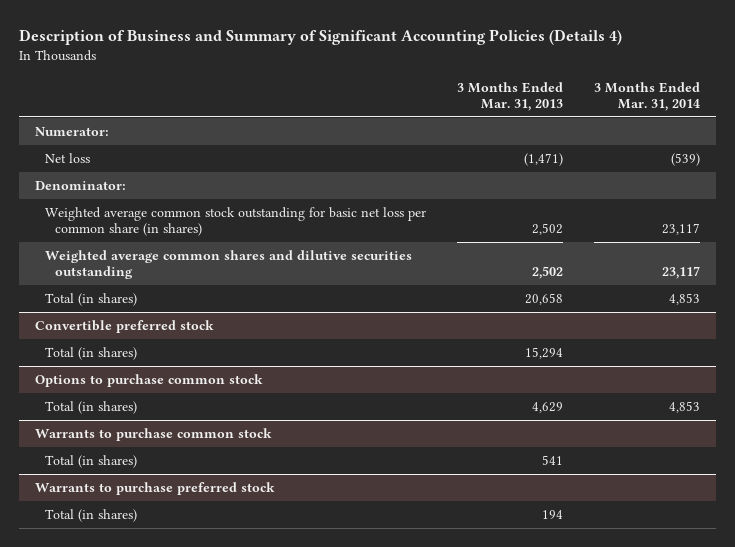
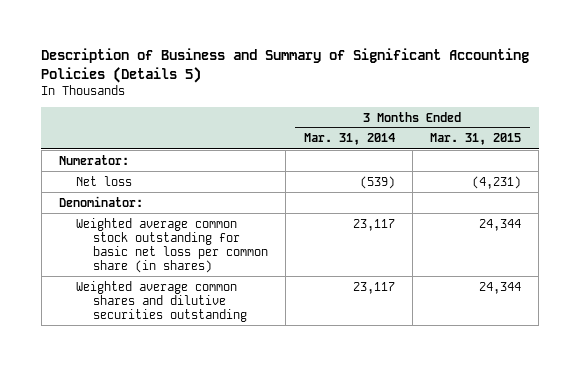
- Description of Business and Summary of Significant Accounting Policies (Details 4)
+ Description of Business and Summary of Significant Accounting Policies (Details 5)
- | 3 Months Ended Mar. 31, 2013 | 3 Months Ended Mar. 31, 2014
+ | 3 Months Ended Mar. 31, 2014 | 3 Months Ended Mar. 31, 2015
- Total (in shares) | 20,658 | 4,853
- Convertible preferred stock
- Total (in shares) | 15,294 |
- Options to purchase common stock
- Total (in shares) | 4,629 | 4,853
- Warrants to purchase common stock
- Total (in shares) | 541 |
- Warrants to purchase preferred stock
- Total (in shares) | 194 |

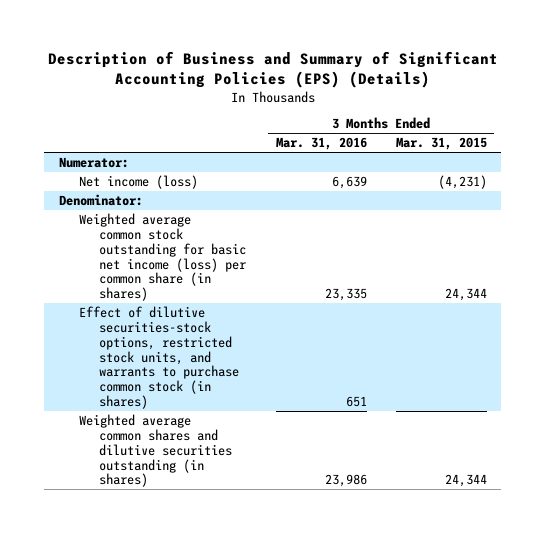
- Description of Business and Summary of Significant Accounting Policies (Details 5)
+ Description of Business and Summary of Significant Accounting Policies (EPS) (Details)
- | 3 Months Ended Mar. 31, 2014 | 3 Months Ended Mar. 31, 2015
+ | 3 Months Ended Mar. 31, 2016 | 3 Months Ended Mar. 31, 2015
- Net loss | (539) | (4,231)
+ Net income (loss) | 6,639 | (4,231)
- Weighted average common stock outstanding for basic net loss per common share (in shares) | 23,117 | 24,344
- Weighted average common shares and dilutive securities outstanding | 23,117 | 24,344
+ Weighted average common stock outstanding for basic net income (loss) per common share (in shares) | 23,335 | 24,344
+ Effect of dilutive securities-stock options, restricted stock units, and warrants to purchase common stock (in shares) | 651 |
+ Weighted average common shares and dilutive securities outstanding (in shares) | 23,986 | 24,344

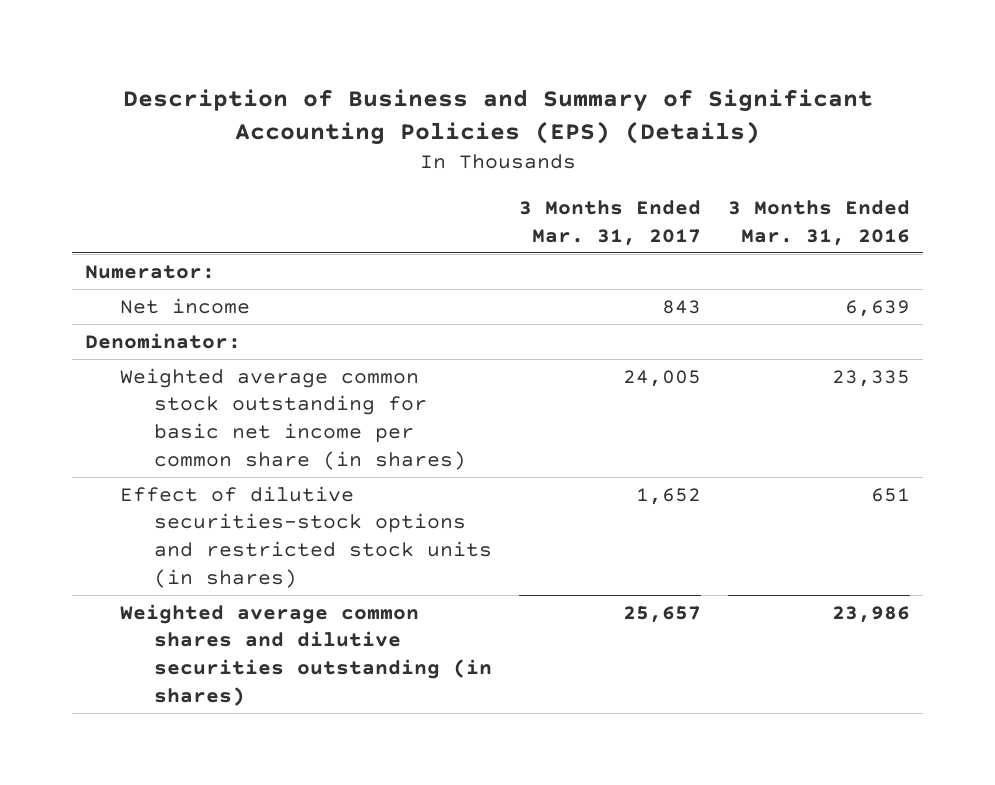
- | 3 Months Ended Mar. 31, 2016 | 3 Months Ended Mar. 31, 2015
+ | 3 Months Ended Mar. 31, 2017 | 3 Months Ended Mar. 31, 2016
- Net income (loss) | 6,639 | (4,231)
+ Net income | 843 | 6,639
- Weighted average common stock outstanding for basic net income (loss) per common share (in shares) | 23,335 | 24,344
- Effect of dilutive securities-stock options, restricted stock units, and warrants to purchase common stock (in shares) | 651 |
+ Weighted average common stock outstanding for basic net income per common share (in shares) | 24,005 | 23,335
+ Effect of dilutive securities-stock options and restricted stock units (in shares) | 1,652 | 651

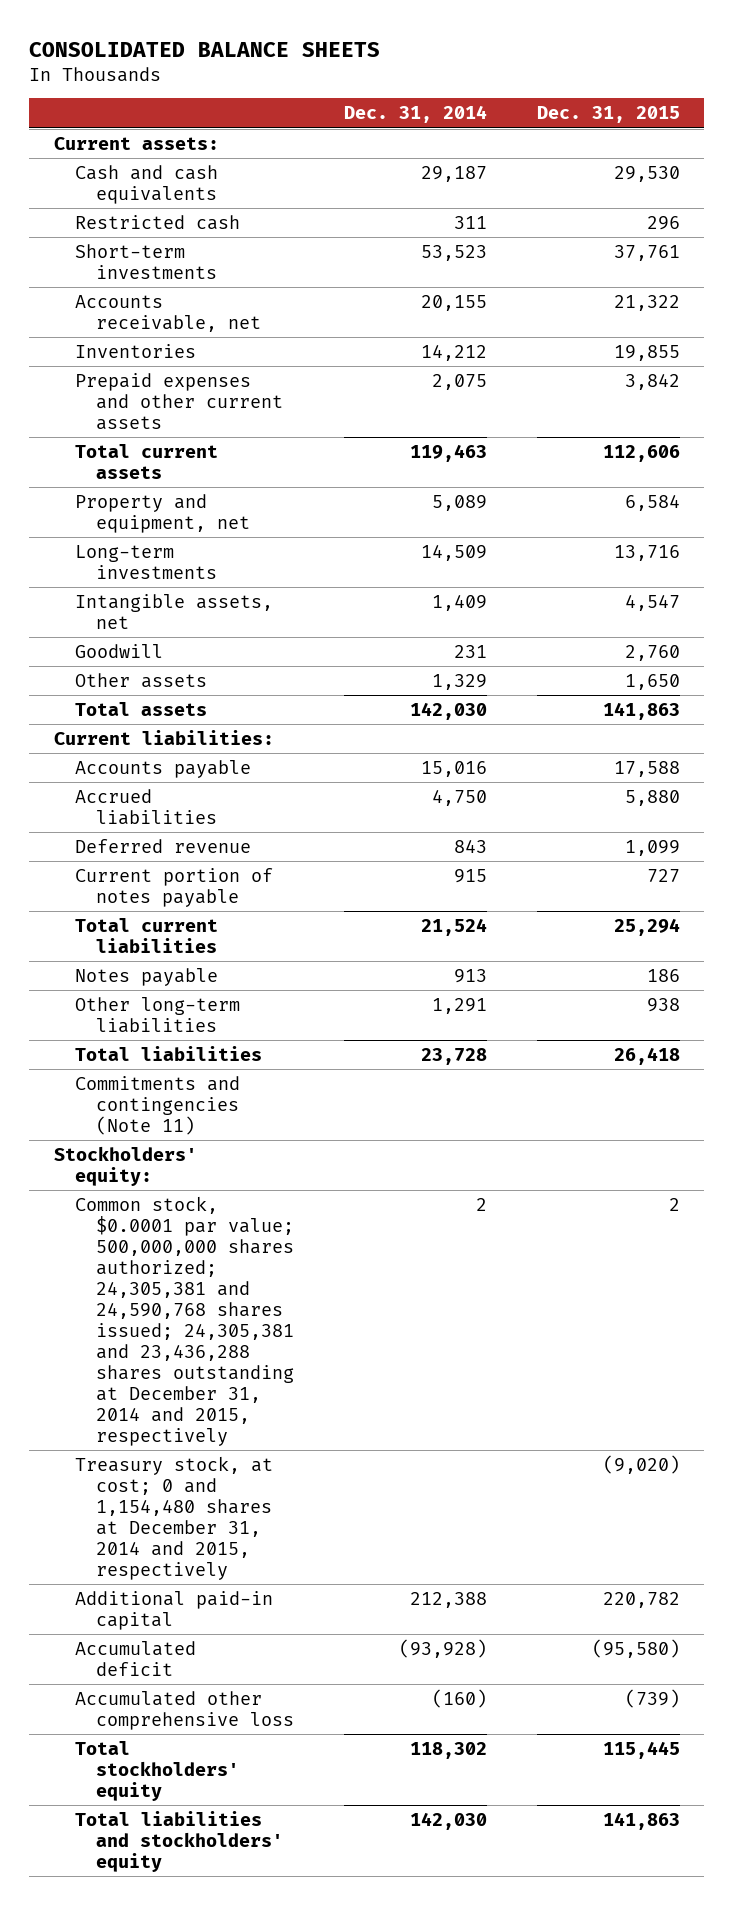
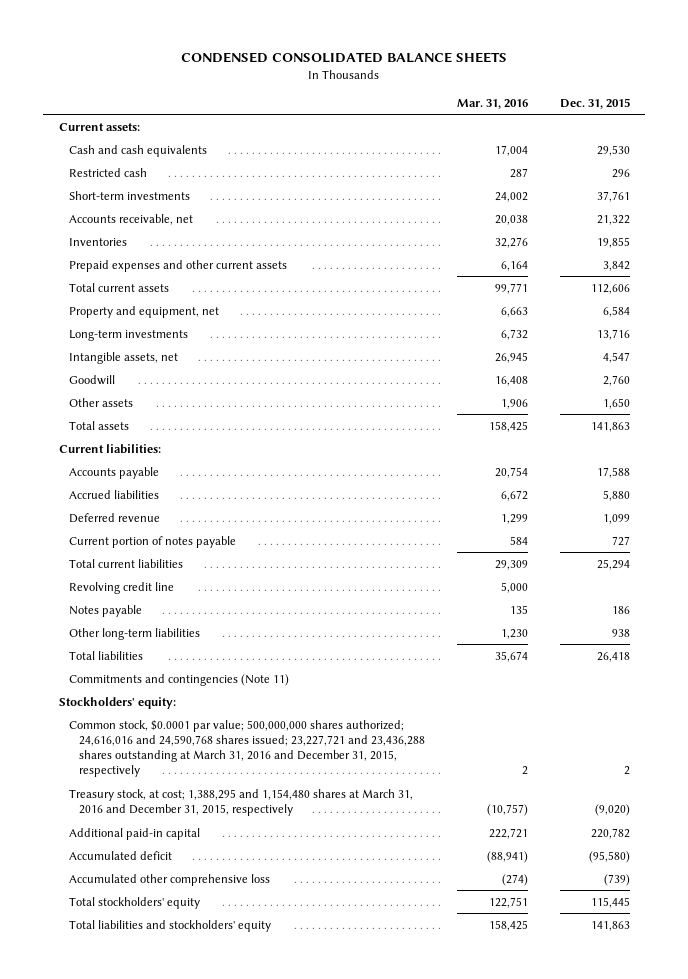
- CONSOLIDATED BALANCE SHEETS
+ CONDENSED CONSOLIDATED BALANCE SHEETS
- | Dec. 31, 2014 | Dec. 31, 2015
+ | Mar. 31, 2016 | Dec. 31, 2015
+ Revolving credit line | 5,000 |
- Common stock, $0.0001 par value; 500,000,000 shares authorized; 24,305,381 and 24,590,768 shares issued; 24,305,381 and 23,436,288 shares outstanding at December 31, 2014 and 2015, respectively | 2 | 2
- Treasury stock, at cost; 0 and 1,154,480 shares at December 31, 2014 and 2015, respectively | | (9,020)
+ Common stock, $0.0001 par value; 500,000,000 shares authorized; 24,616,016 and 24,590,768 shares issued; 23,227,721 and 23,436,288 shares outstanding at March 31, 2016 and December 31, 2015, respectively | 2 | 2
+ Treasury stock, at cost; 1,388,295 and 1,154,480 shares at March 31, 2016 and December 31, 2015, respectively | (10,757) | (9,020)

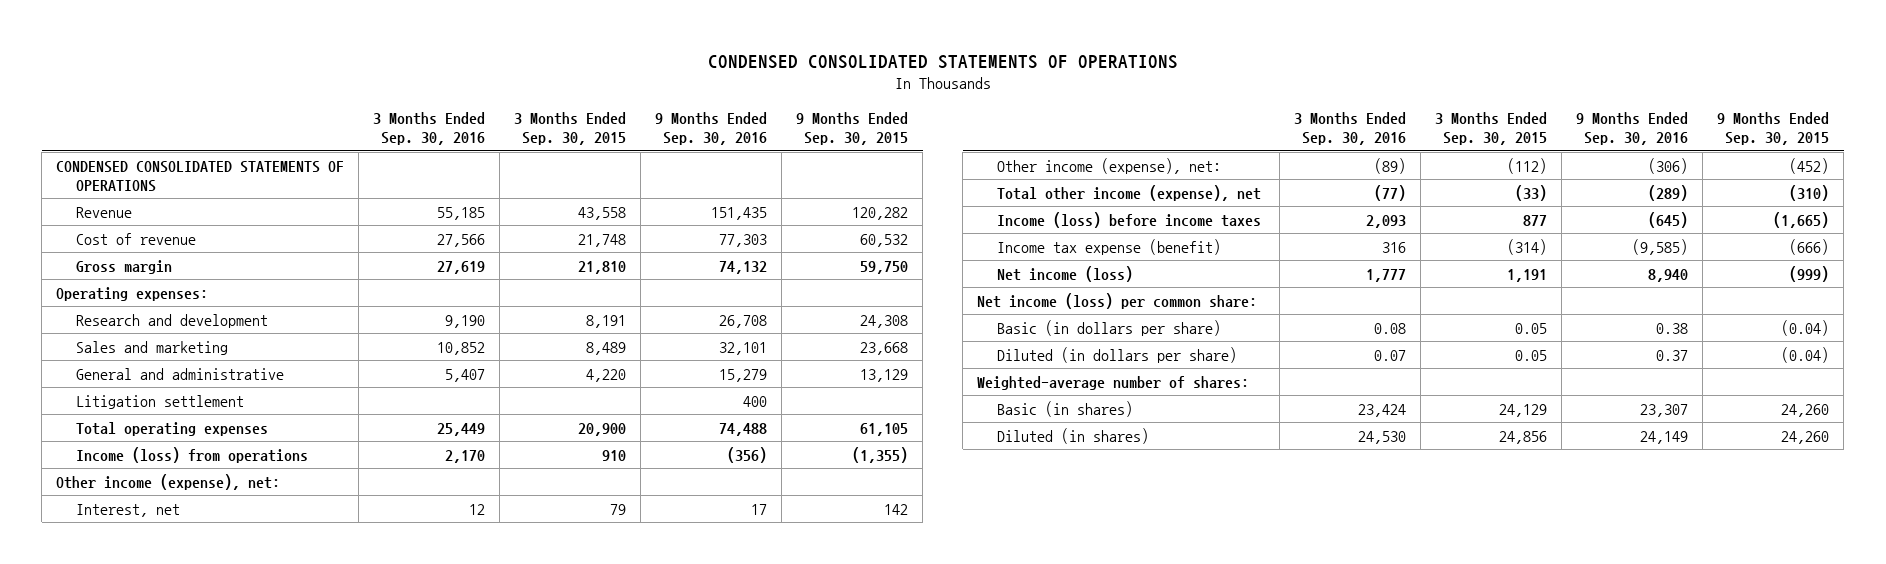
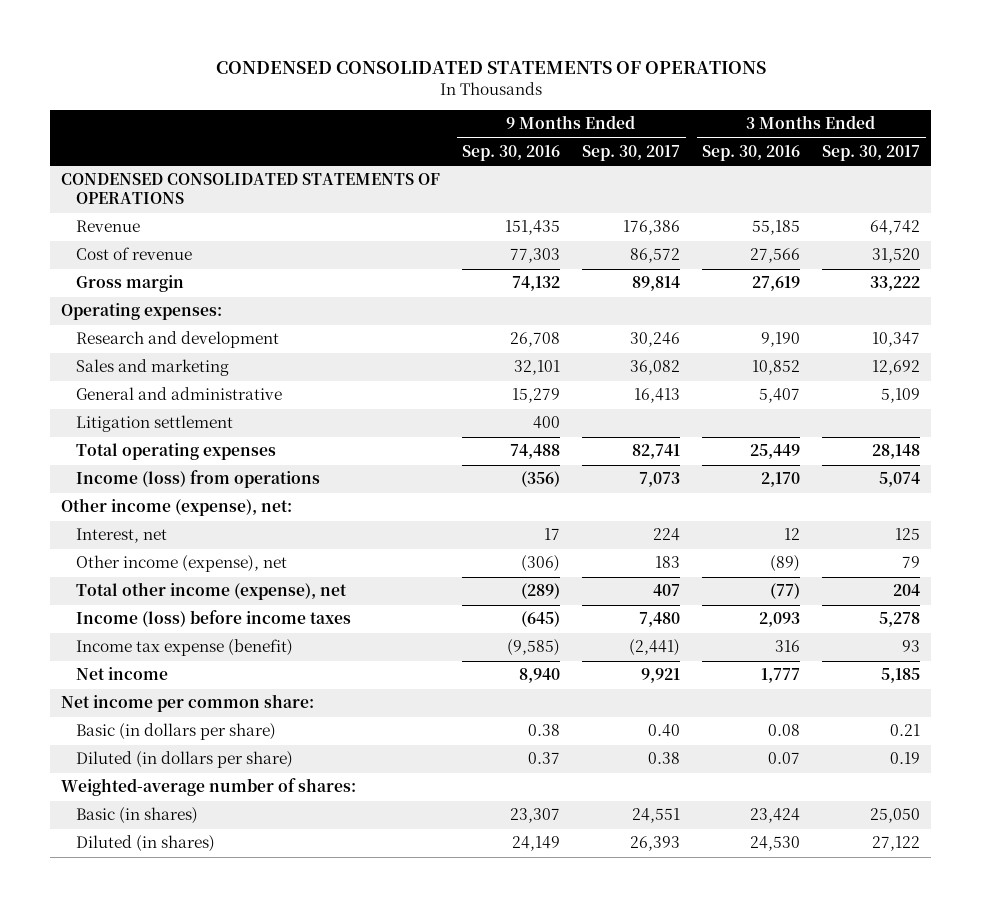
- | 3 Months Ended Sep. 30, 2016 | 3 Months Ended Sep. 30, 2015 | 9 Months Ended Sep. 30, 2016 | 9 Months Ended Sep. 30, 2015
+ | 9 Months Ended Sep. 30, 2016 | 9 Months Ended Sep. 30, 2017 | 3 Months Ended Sep. 30, 2016 | 3 Months Ended Sep. 30, 2017
- Other income (expense), net: | (89) | (112) | (306) | (452)
+ Other income (expense), net | (306) | 183 | (89) | 79
- Net income (loss) | 1,777 | 1,191 | 8,940 | (999)
- Net income (loss) per common share:
+ Net income | 8,940 | 9,921 | 1,777 | 5,185
+ Net income per common share:

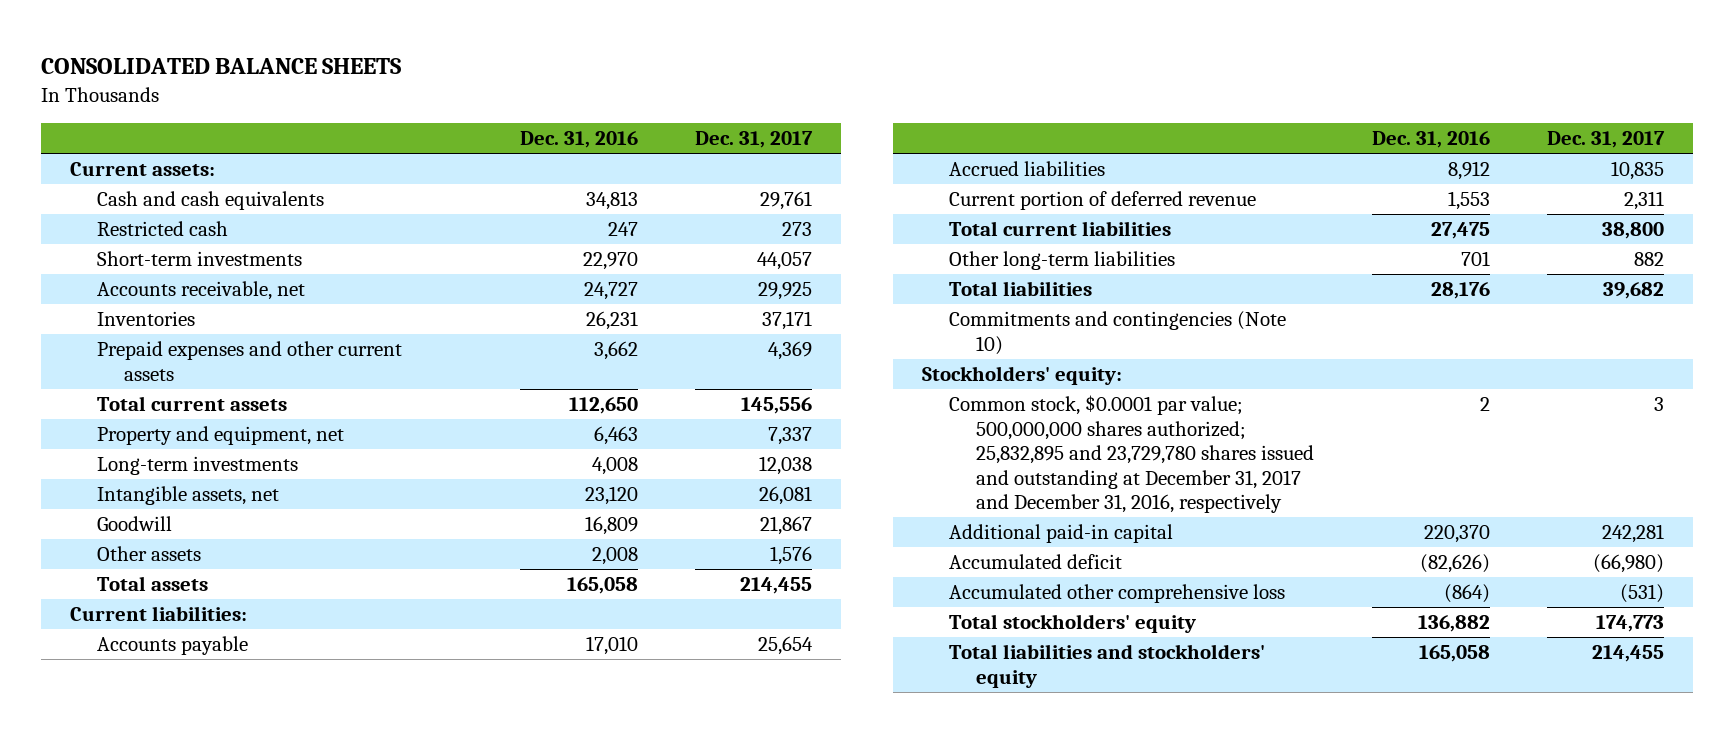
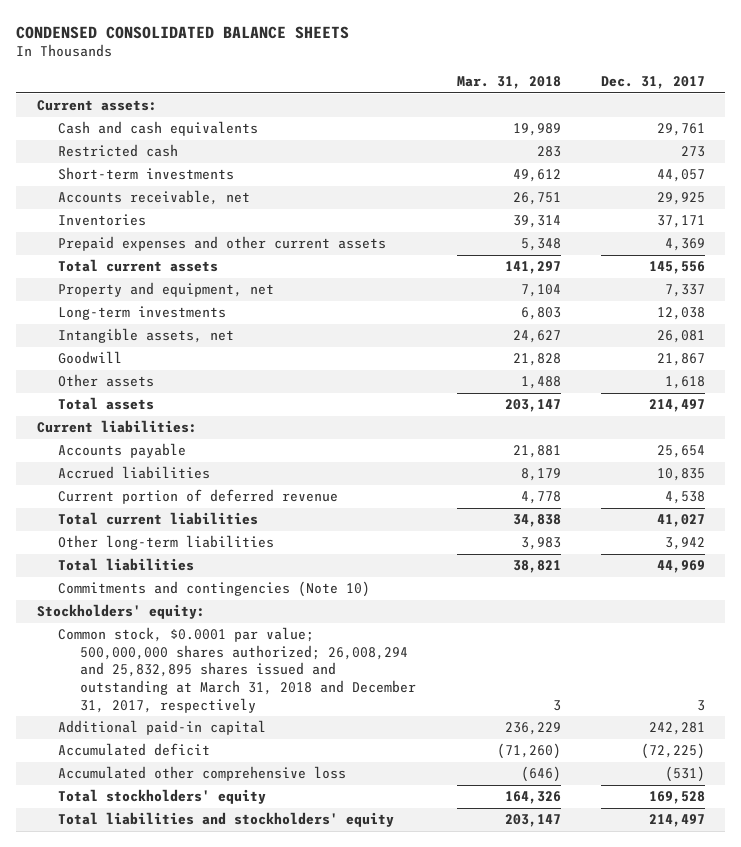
- CONSOLIDATED BALANCE SHEETS
+ CONDENSED CONSOLIDATED BALANCE SHEETS
- | Dec. 31, 2016 | Dec. 31, 2017
+ | Mar. 31, 2018 | Dec. 31, 2017
- Other assets | 2,008 | 1,576
- Total assets | 165,058 | 214,455
+ Other assets | 1,488 | 1,618
+ Total assets | 203,147 | 214,497
- Current portion of deferred revenue | 1,553 | 2,311
- Total current liabilities | 27,475 | 38,800
- Other long-term liabilities | 701 | 882
- Total liabilities | 28,176 | 39,682
+ Current portion of deferred revenue | 4,778 | 4,538
+ Total current liabilities | 34,838 | 41,027
+ Other long-term liabilities | 3,983 | 3,942
+ Total liabilities | 38,821 | 44,969
- Common stock, $0.0001 par value; 500,000,000 shares authorized; 25,832,895 and 23,729,780 shares issued and outstanding at December 31, 2017 and December 31, 2016, respectively | 2 | 3
+ Common stock, $0.0001 par value; 500,000,000 shares authorized; 26,008,294 and 25,832,895 shares issued and outstanding at March 31, 2018 and December 31, 2017, respectively | 3 | 3
- Accumulated deficit | (82,626) | (66,980)
+ Accumulated deficit | (71,260) | (72,225)
- Total stockholders' equity | 136,882 | 174,773
- Total liabilities and stockholders' equity | 165,058 | 214,455
+ Total stockholders' equity | 164,326 | 169,528
+ Total liabilities and stockholders' equity | 203,147 | 214,497

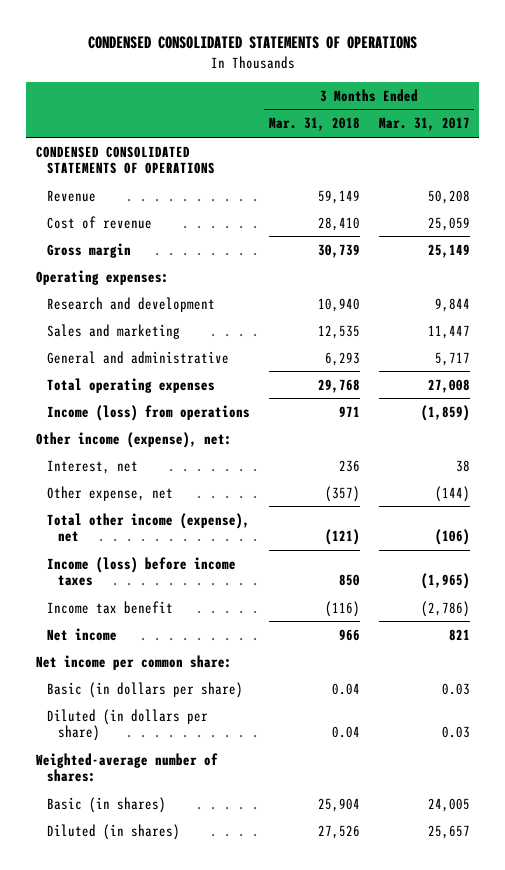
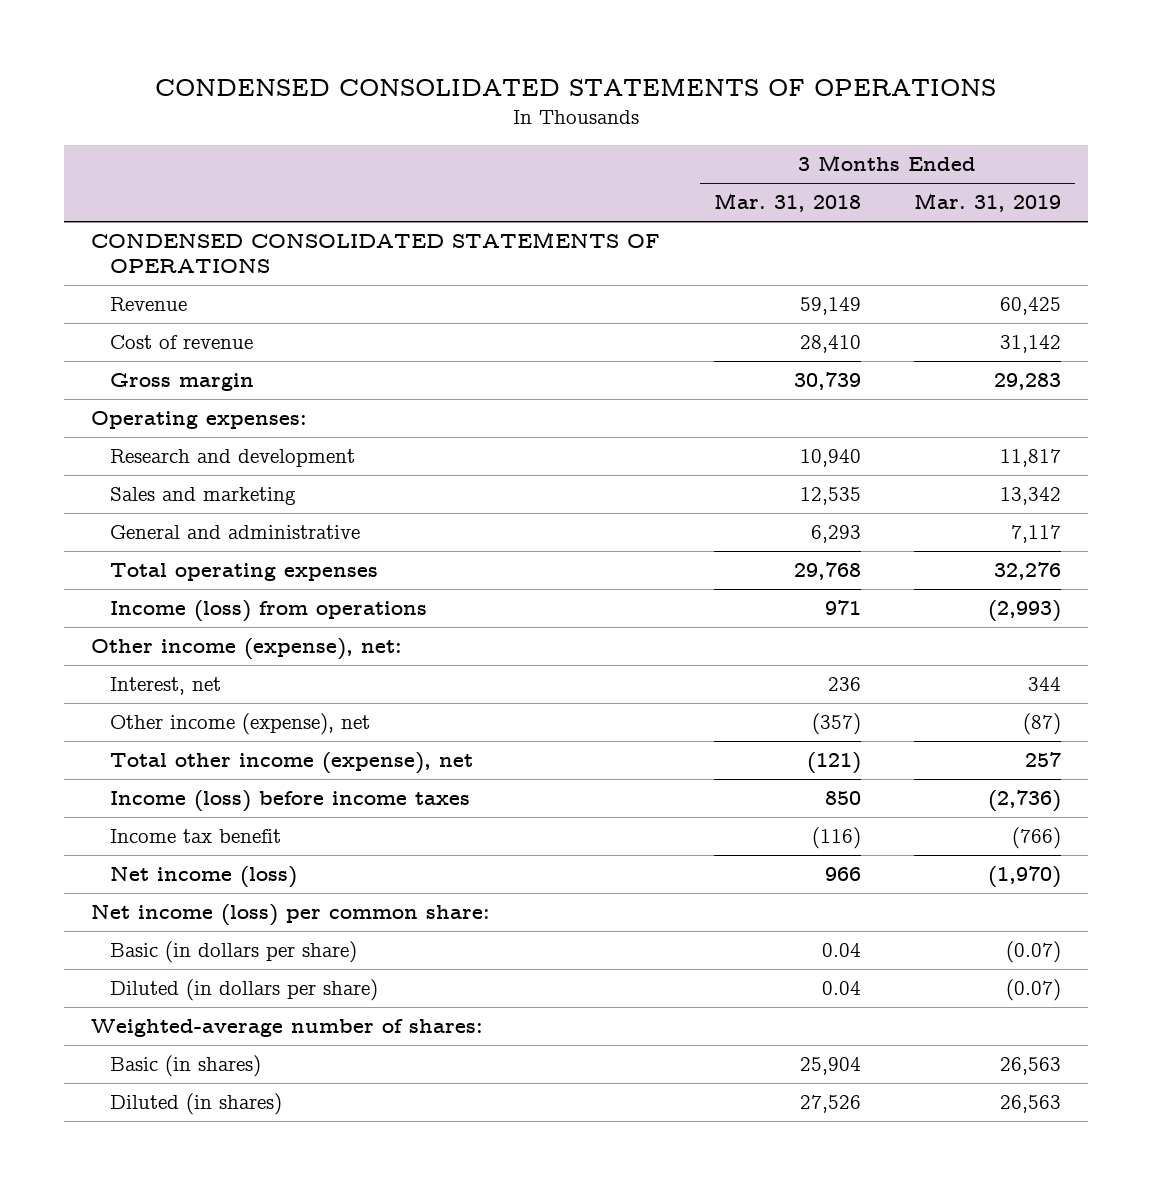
- | 3 Months Ended Mar. 31, 2018 | 3 Months Ended Mar. 31, 2017
+ | 3 Months Ended Mar. 31, 2018 | 3 Months Ended Mar. 31, 2019
- Other expense, net | (357) | (144)
+ Other income (expense), net | (357) | (87)
- Net income | 966 | 821
- Net income per common share:
+ Net income (loss) | 966 | (1,970)
+ Net income (loss) per common share:

